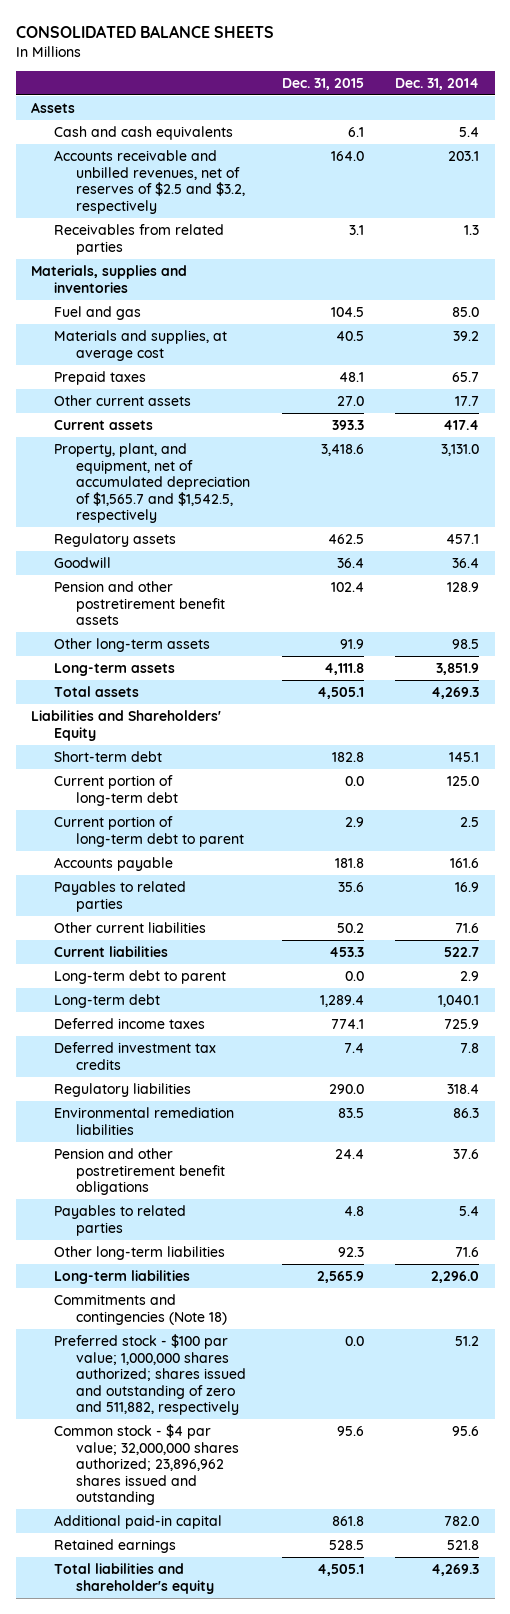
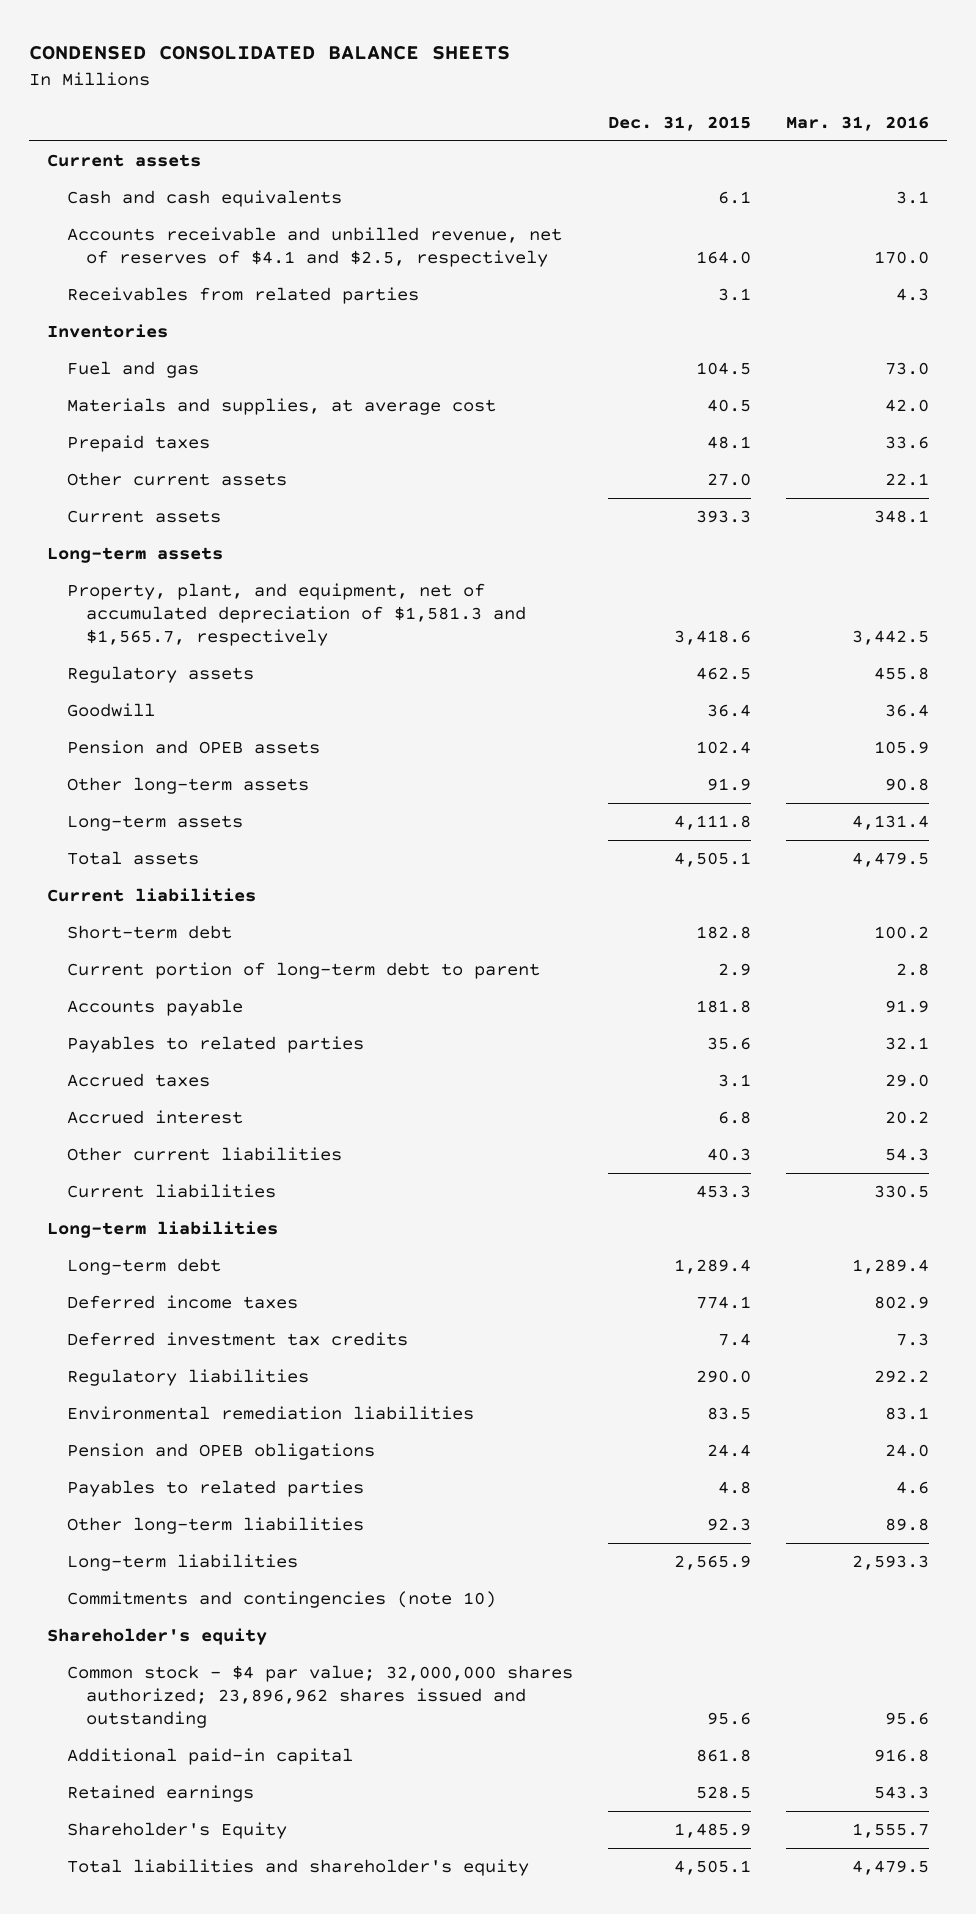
- CONSOLIDATED BALANCE SHEETS
+ CONDENSED CONSOLIDATED BALANCE SHEETS
- | Dec. 31, 2015 | Dec. 31, 2014
+ | Dec. 31, 2015 | Mar. 31, 2016
- Assets
+ Current assets
- Accounts receivable and unbilled revenues, net of reserves of $2.5 and $3.2, respectively | 164.0 | 203.1
+ Accounts receivable and unbilled revenue, net of reserves of $4.1 and $2.5, respectively | 164.0 | 170.0
- Materials, supplies and inventories
+ Inventories
- Property, plant, and equipment, net of accumulated depreciation of $1,565.7 and $1,542.5, respectively | 3,418.6 | 3,131.0
+ Long-term assets
+ Property, plant, and equipment, net of accumulated depreciation of $1,581.3 and $1,565.7, respectively | 3,418.6 | 3,442.5
- Pension and other postretirement benefit assets | 102.4 | 128.9
+ Pension and OPEB assets | 102.4 | 105.9
- Liabilities and Shareholders' Equity
+ Current liabilities
- Current portion of long-term debt | 0.0 | 125.0
- Other current liabilities | 50.2 | 71.6
+ Accrued taxes | 3.1 | 29.0
+ Accrued interest | 6.8 | 20.2
+ Other current liabilities | 40.3 | 54.3
- Long-term debt to parent | 0.0 | 2.9
+ Long-term liabilities
- Pension and other postretirement benefit obligations | 24.4 | 37.6
+ Pension and OPEB obligations | 24.4 | 24.0
- Commitments and contingencies (Note 18)
- Preferred stock - $100 par value; 1,000,000 shares authorized; shares issued and outstanding of zero and 511,882, respectively | 0.0 | 51.2
+ Commitments and contingencies (note 10)
+ Shareholder's equity
+ Shareholder's Equity | 1,485.9 | 1,555.7

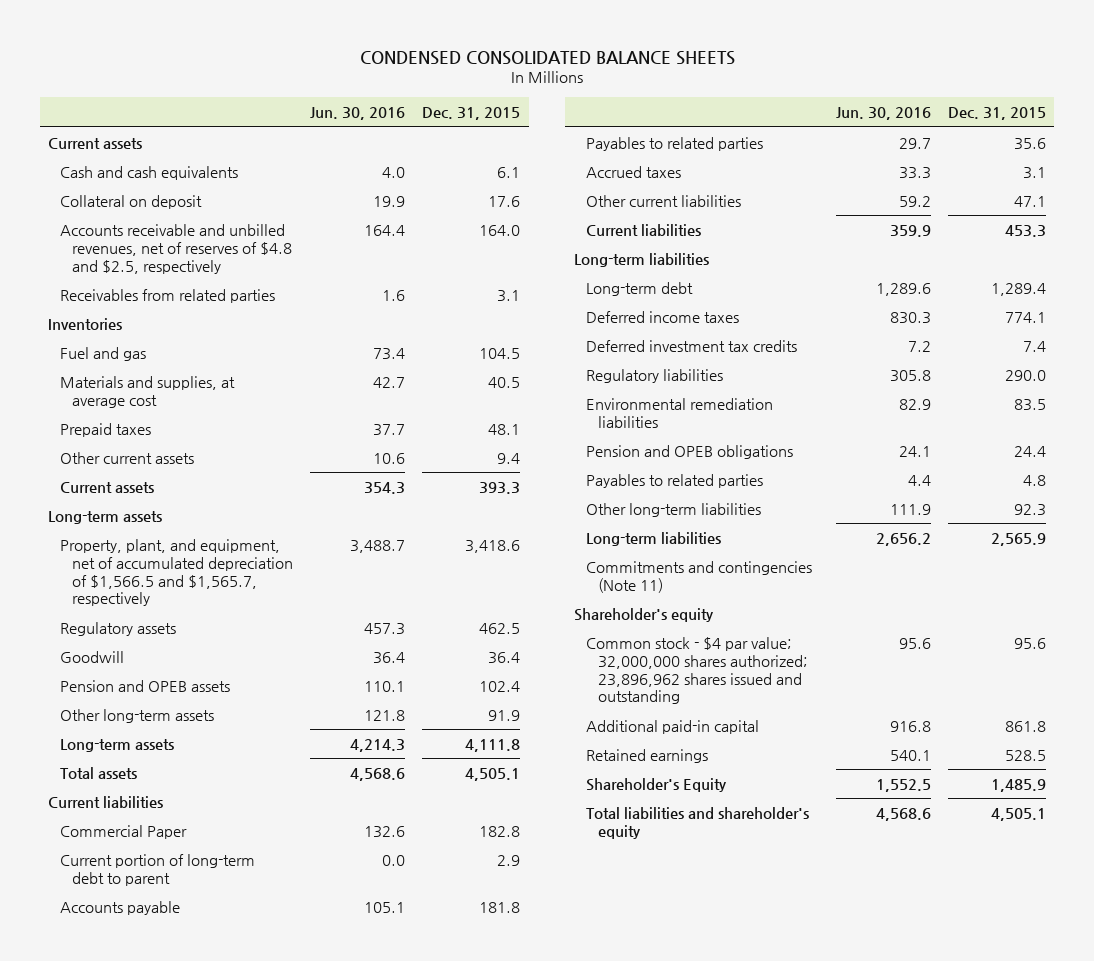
- | Dec. 31, 2015 | Mar. 31, 2016
+ | Jun. 30, 2016 | Dec. 31, 2015
- Accounts receivable and unbilled revenue, net of reserves of $4.1 and $2.5, respectively | 164.0 | 170.0
+ Collateral on deposit | 19.9 | 17.6
+ Accounts receivable and unbilled revenues, net of reserves of $4.8 and $2.5, respectively | 164.4 | 164.0
- Other current assets | 27.0 | 22.1
+ Other current assets | 10.6 | 9.4
- Property, plant, and equipment, net of accumulated depreciation of $1,581.3 and $1,565.7, respectively | 3,418.6 | 3,442.5
+ Property, plant, and equipment, net of accumulated depreciation of $1,566.5 and $1,565.7, respectively | 3,488.7 | 3,418.6
- Short-term debt | 182.8 | 100.2
+ Commercial Paper | 132.6 | 182.8
- Accrued interest | 6.8 | 20.2
- Other current liabilities | 40.3 | 54.3
+ Other current liabilities | 59.2 | 47.1
- Commitments and contingencies (note 10)
+ Commitments and contingencies (Note 11)

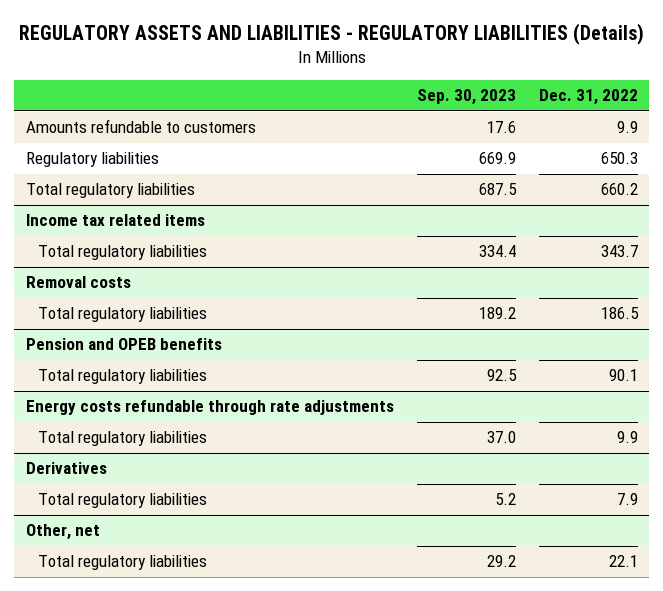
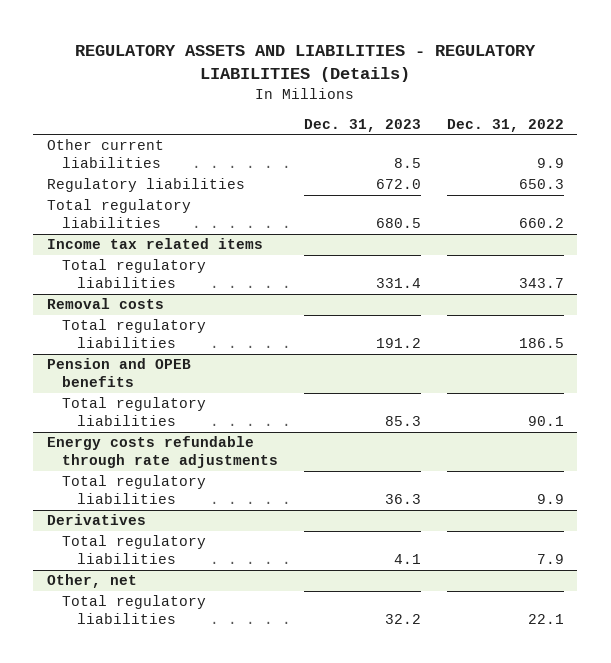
- | Sep. 30, 2023 | Dec. 31, 2022
+ | Dec. 31, 2023 | Dec. 31, 2022
- Amounts refundable to customers | 17.6 | 9.9
+ Other current liabilities | 8.5 | 9.9

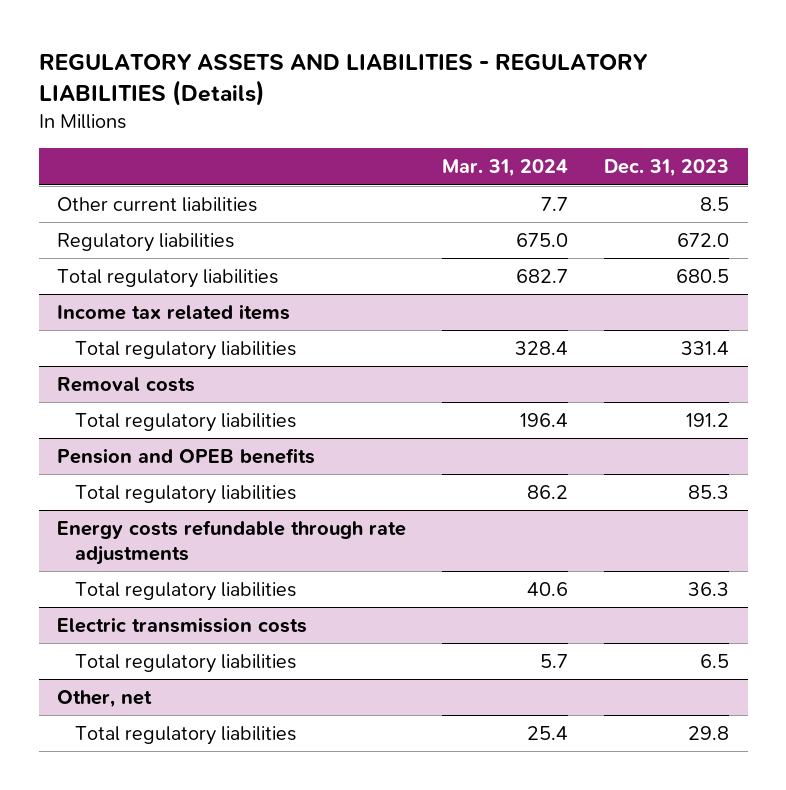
- | Dec. 31, 2023 | Dec. 31, 2022
+ | Mar. 31, 2024 | Dec. 31, 2023
- Derivatives
- Total regulatory liabilities | 4.1 | 7.9
+ Electric transmission costs
+ Total regulatory liabilities | 5.7 | 6.5
@ Other, net
- Total regulatory liabilities | 32.2 | 22.1
+ Total regulatory liabilities | 25.4 | 29.8

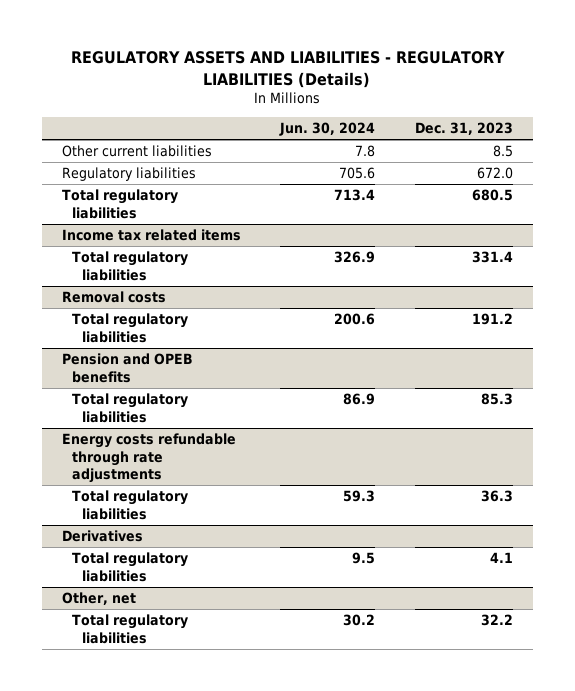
- | Mar. 31, 2024 | Dec. 31, 2023
+ | Jun. 30, 2024 | Dec. 31, 2023
- Electric transmission costs
- Total regulatory liabilities | 5.7 | 6.5
+ Derivatives
+ Total regulatory liabilities | 9.5 | 4.1
@ Other, net
- Total regulatory liabilities | 25.4 | 29.8
+ Total regulatory liabilities | 30.2 | 32.2

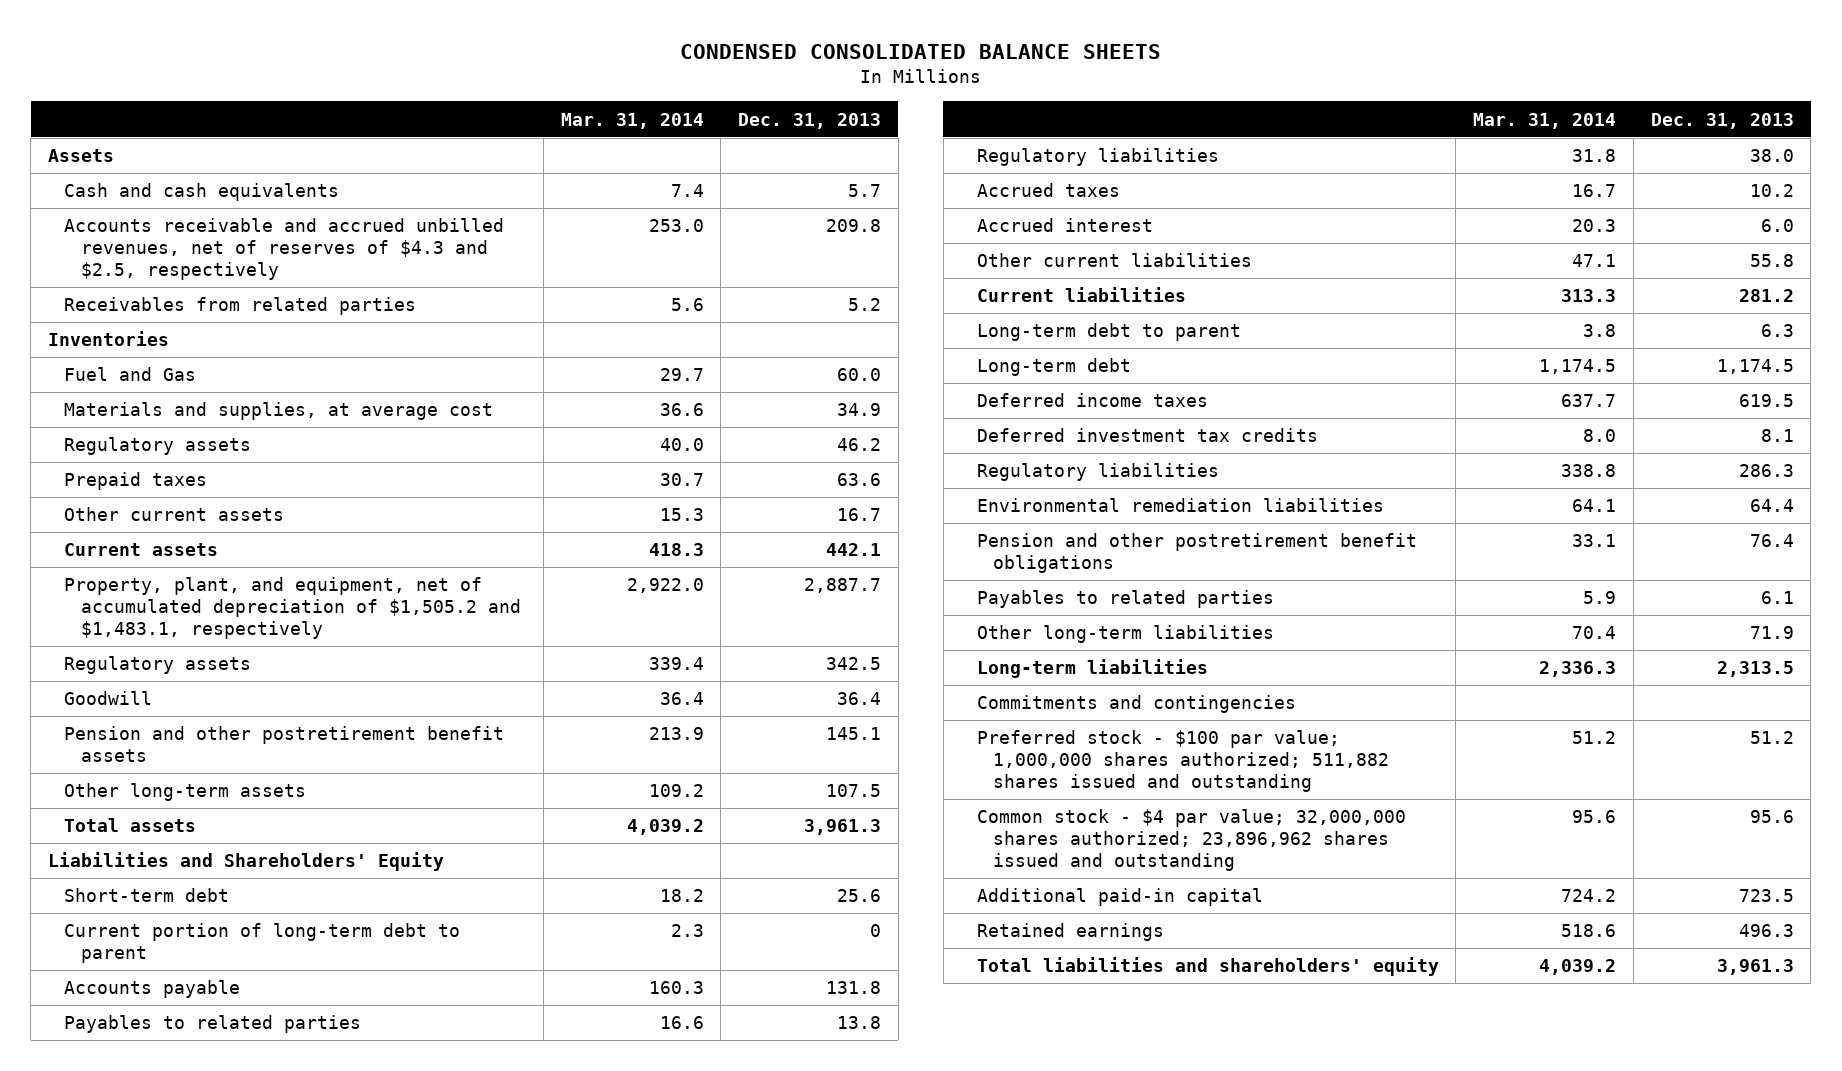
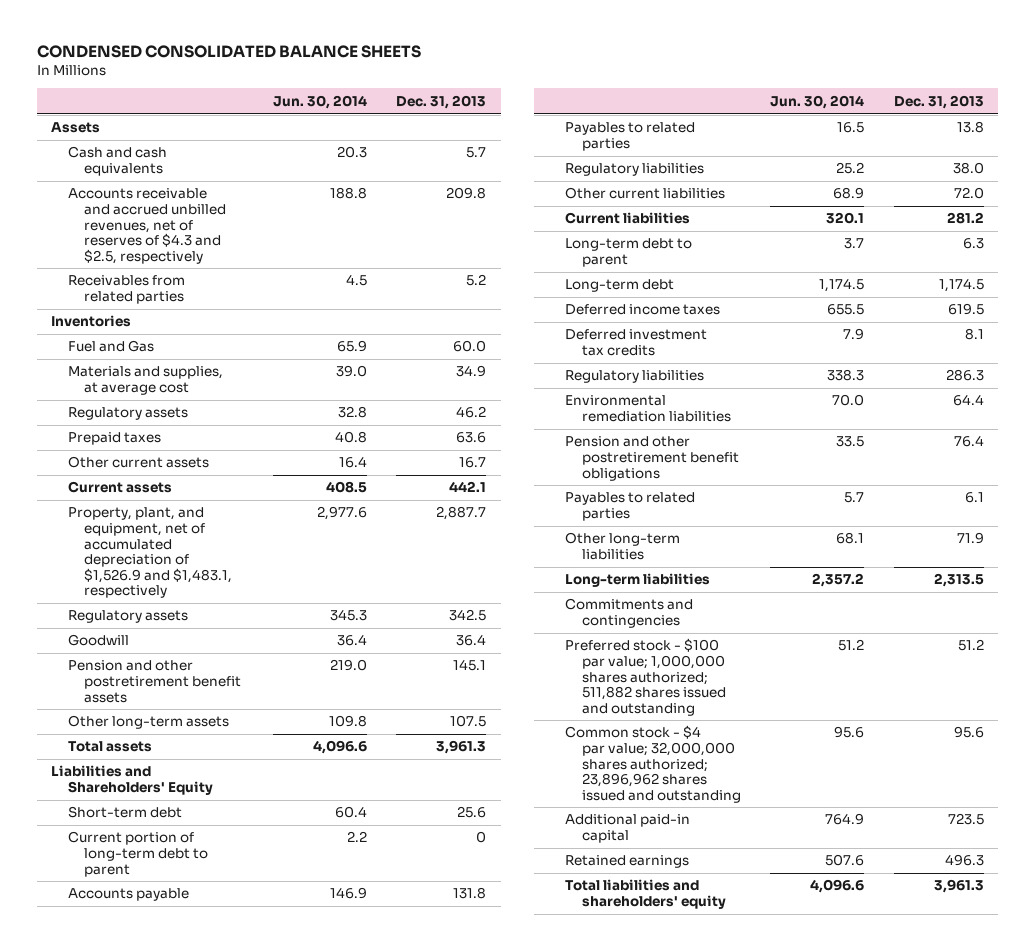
- | Mar. 31, 2014 | Dec. 31, 2013
+ | Jun. 30, 2014 | Dec. 31, 2013
- Property, plant, and equipment, net of accumulated depreciation of $1,505.2 and $1,483.1, respectively | 2,922.0 | 2,887.7
+ Property, plant, and equipment, net of accumulated depreciation of $1,526.9 and $1,483.1, respectively | 2,977.6 | 2,887.7
- Accrued taxes | 16.7 | 10.2
- Accrued interest | 20.3 | 6.0
- Other current liabilities | 47.1 | 55.8
+ Other current liabilities | 68.9 | 72.0

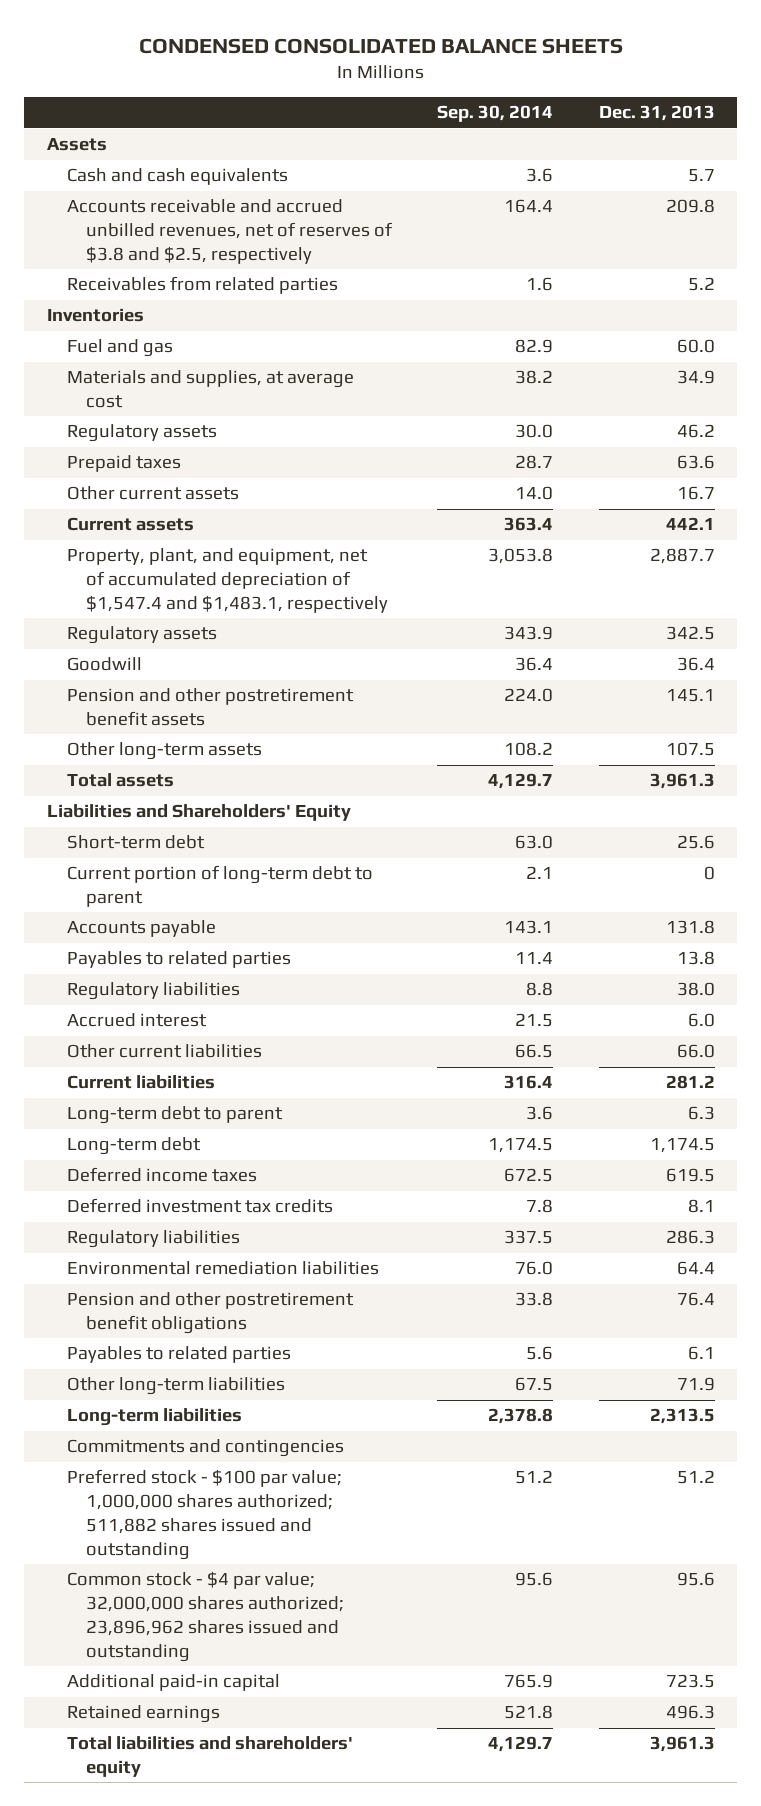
- | Jun. 30, 2014 | Dec. 31, 2013
+ | Sep. 30, 2014 | Dec. 31, 2013
- Accounts receivable and accrued unbilled revenues, net of reserves of $4.3 and $2.5, respectively | 188.8 | 209.8
+ Accounts receivable and accrued unbilled revenues, net of reserves of $3.8 and $2.5, respectively | 164.4 | 209.8
- Fuel and Gas | 65.9 | 60.0
+ Fuel and gas | 82.9 | 60.0
- Property, plant, and equipment, net of accumulated depreciation of $1,526.9 and $1,483.1, respectively | 2,977.6 | 2,887.7
+ Property, plant, and equipment, net of accumulated depreciation of $1,547.4 and $1,483.1, respectively | 3,053.8 | 2,887.7
- Other current liabilities | 68.9 | 72.0
+ Accrued interest | 21.5 | 6.0
+ Other current liabilities | 66.5 | 66.0

